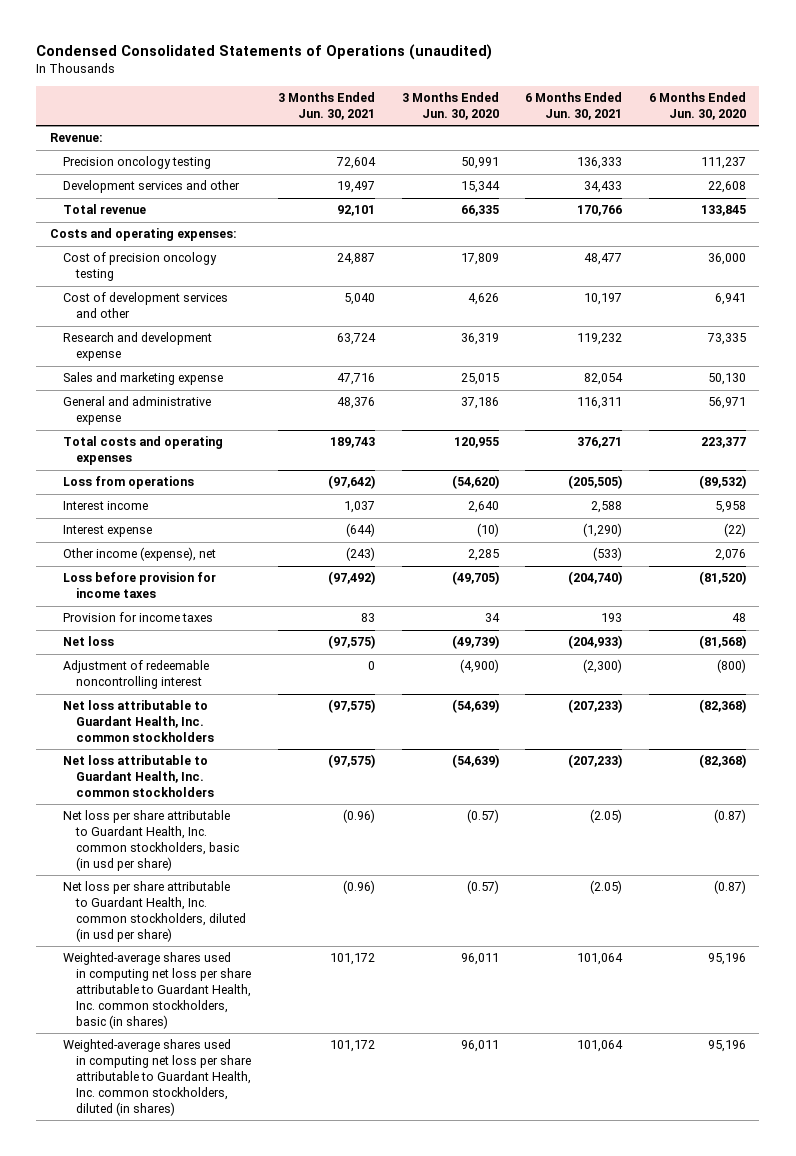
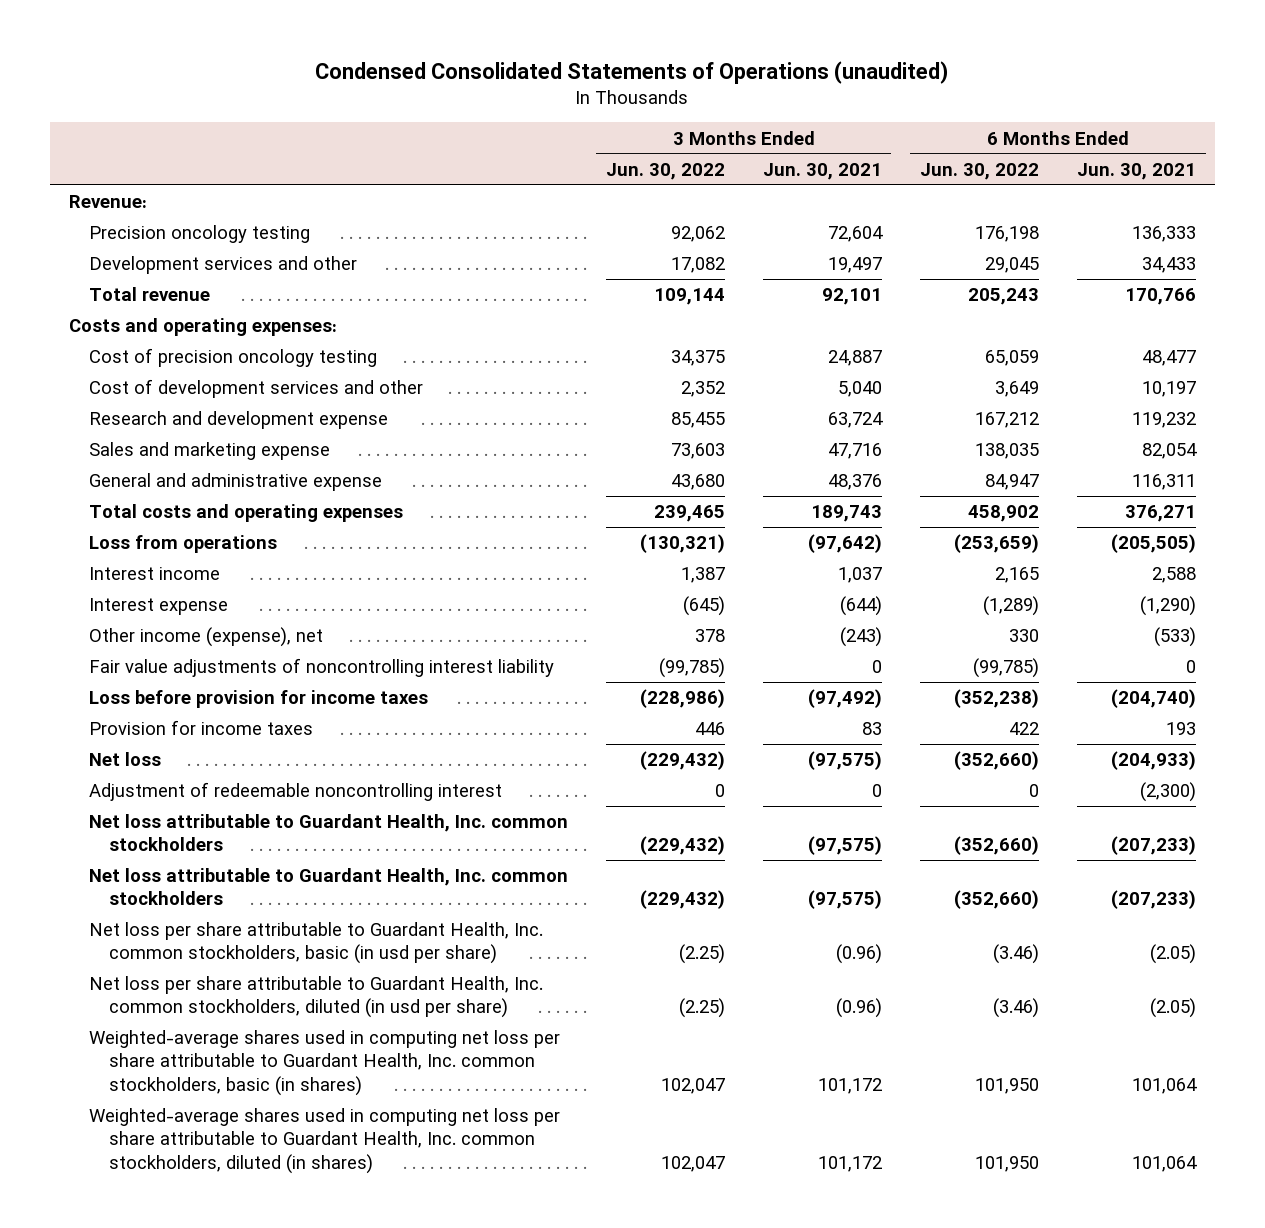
- | 3 Months Ended Jun. 30, 2021 | 3 Months Ended Jun. 30, 2020 | 6 Months Ended Jun. 30, 2021 | 6 Months Ended Jun. 30, 2020
+ | 3 Months Ended Jun. 30, 2022 | 3 Months Ended Jun. 30, 2021 | 6 Months Ended Jun. 30, 2022 | 6 Months Ended Jun. 30, 2021
+ Fair value adjustments of noncontrolling interest liability | (99,785) | 0 | (99,785) | 0

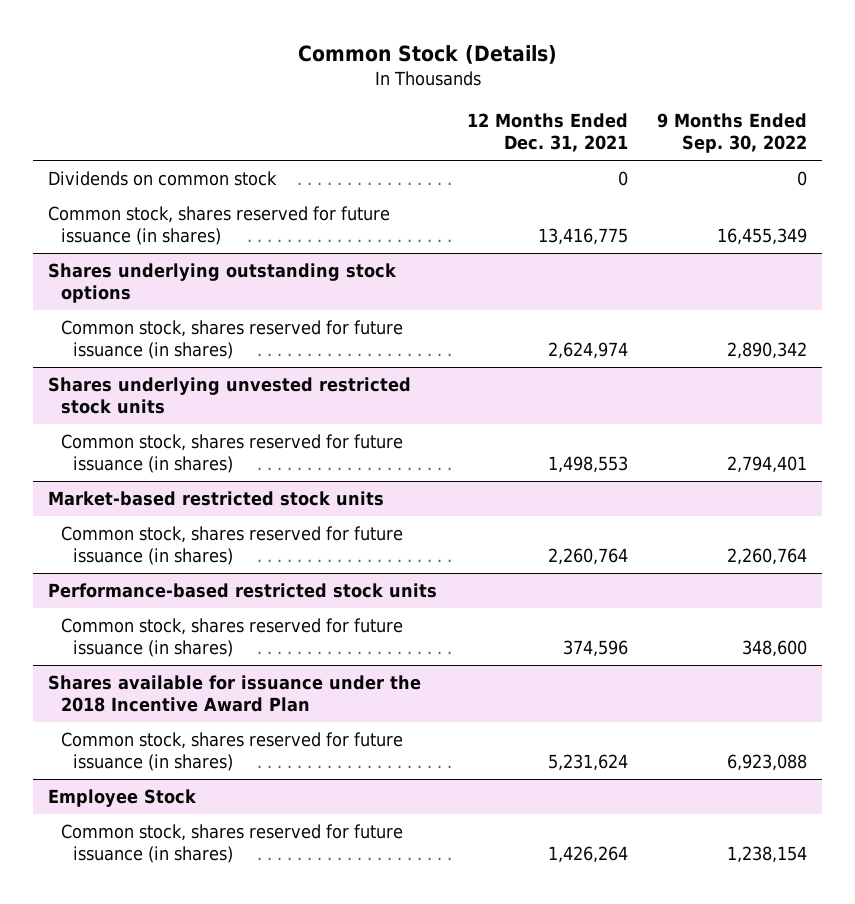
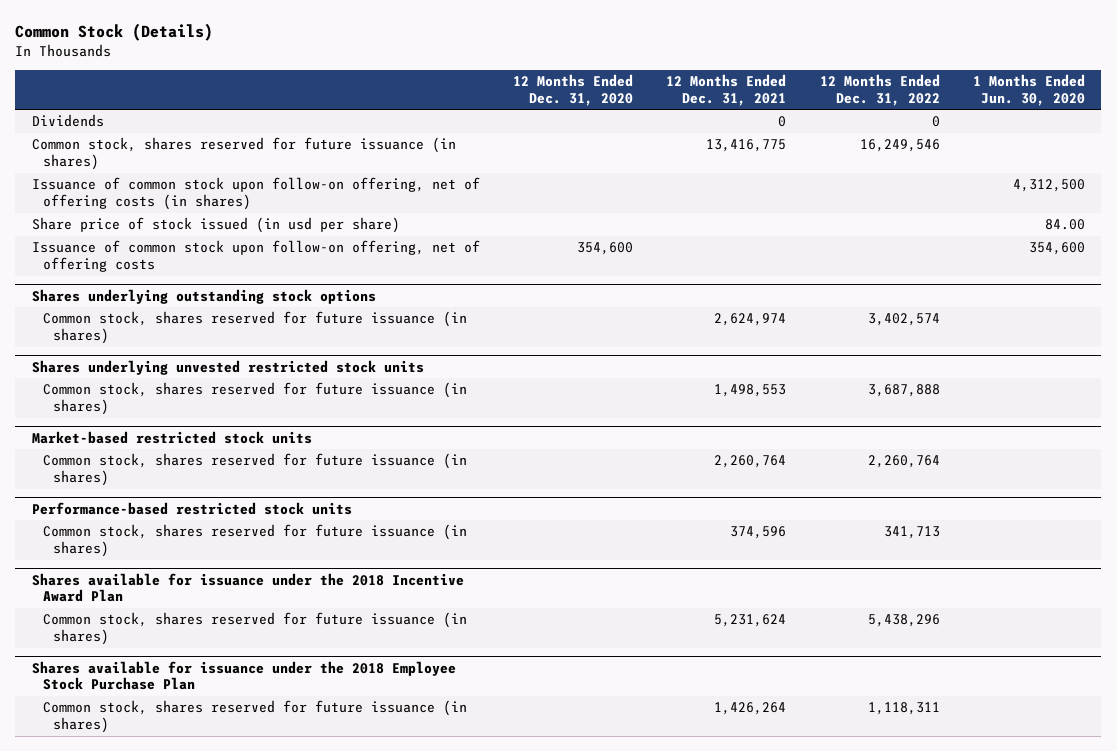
- | 12 Months Ended Dec. 31, 2021 | 9 Months Ended Sep. 30, 2022
+ | 12 Months Ended Dec. 31, 2020 | 12 Months Ended Dec. 31, 2021 | 12 Months Ended Dec. 31, 2022 | 1 Months Ended Jun. 30, 2020
- Dividends on common stock | 0 | 0
+ Dividends | | 0 | 0 |
+ Issuance of common stock upon follow-on offering, net of offering costs (in shares) | | | | 4,312,500
+ Share price of stock issued (in usd per share) | | | | 84.00
+ Issuance of common stock upon follow-on offering, net of offering costs | 354,600 | | | 354,600
- Employee Stock
+ Shares available for issuance under the 2018 Employee Stock Purchase Plan

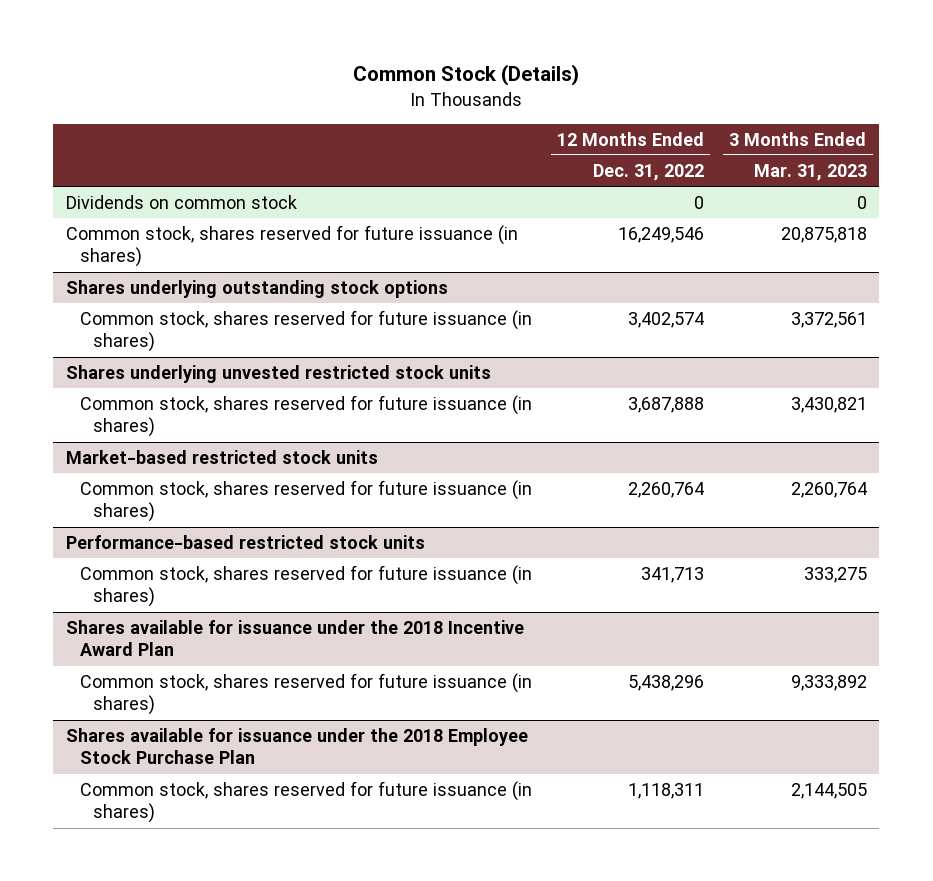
- | 12 Months Ended Dec. 31, 2020 | 12 Months Ended Dec. 31, 2021 | 12 Months Ended Dec. 31, 2022 | 1 Months Ended Jun. 30, 2020
+ | 12 Months Ended Dec. 31, 2022 | 3 Months Ended Mar. 31, 2023
- Dividends | | 0 | 0 |
+ Dividends on common stock | 0 | 0
- Issuance of common stock upon follow-on offering, net of offering costs (in shares) | | | | 4,312,500
- Share price of stock issued (in usd per share) | | | | 84.00
- Issuance of common stock upon follow-on offering, net of offering costs | 354,600 | | | 354,600

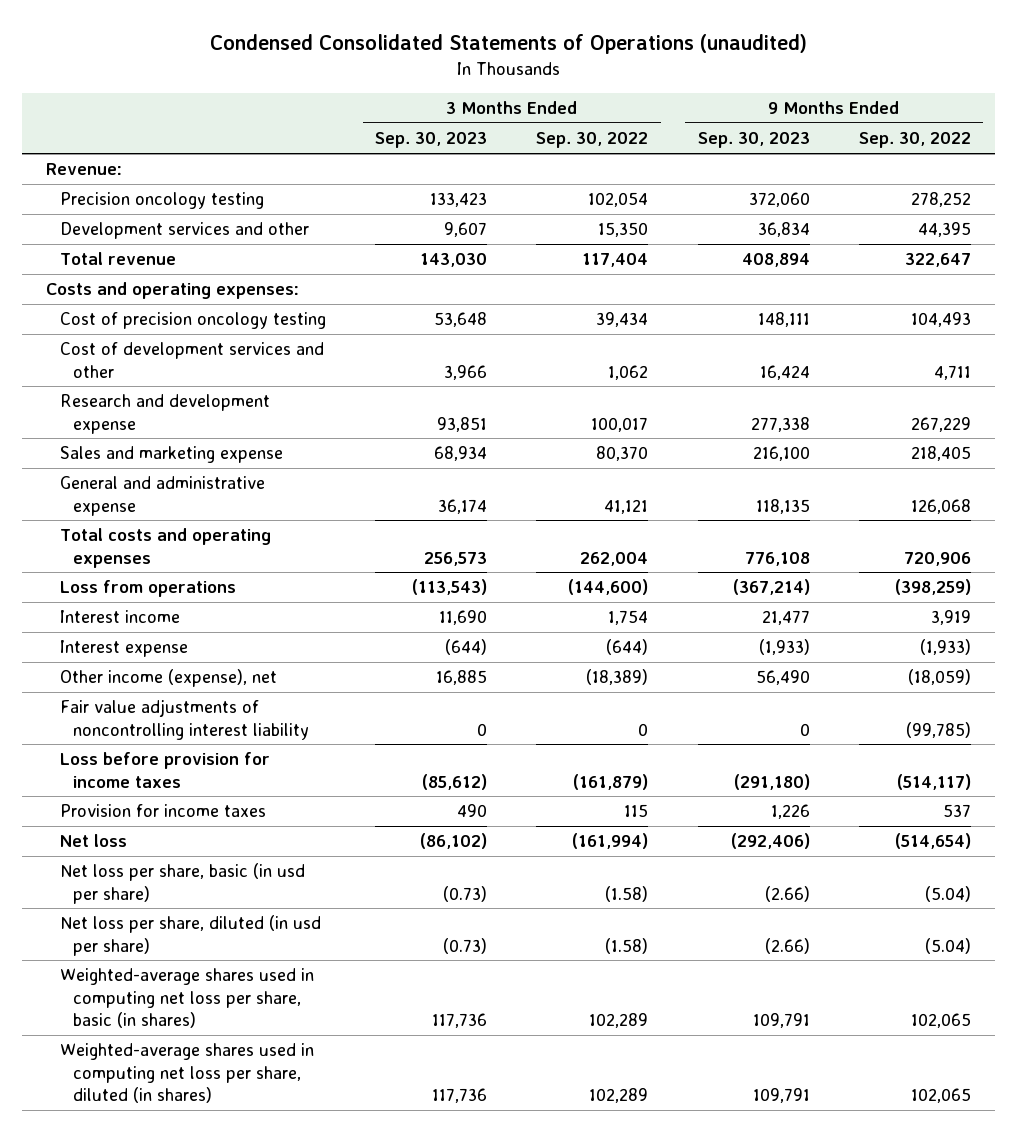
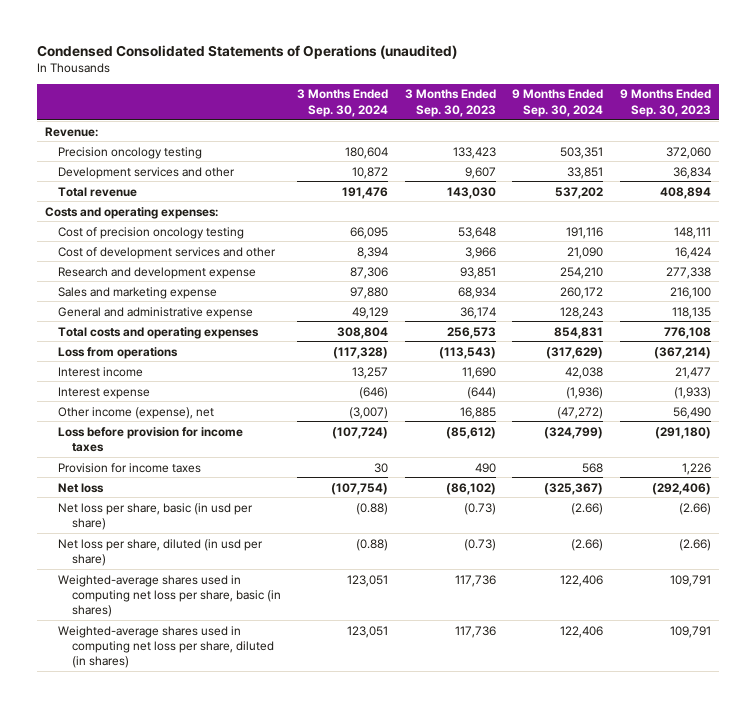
- | 3 Months Ended Sep. 30, 2023 | 3 Months Ended Sep. 30, 2022 | 9 Months Ended Sep. 30, 2023 | 9 Months Ended Sep. 30, 2022
+ | 3 Months Ended Sep. 30, 2024 | 3 Months Ended Sep. 30, 2023 | 9 Months Ended Sep. 30, 2024 | 9 Months Ended Sep. 30, 2023
- Fair value adjustments of noncontrolling interest liability | 0 | 0 | 0 | (99,785)

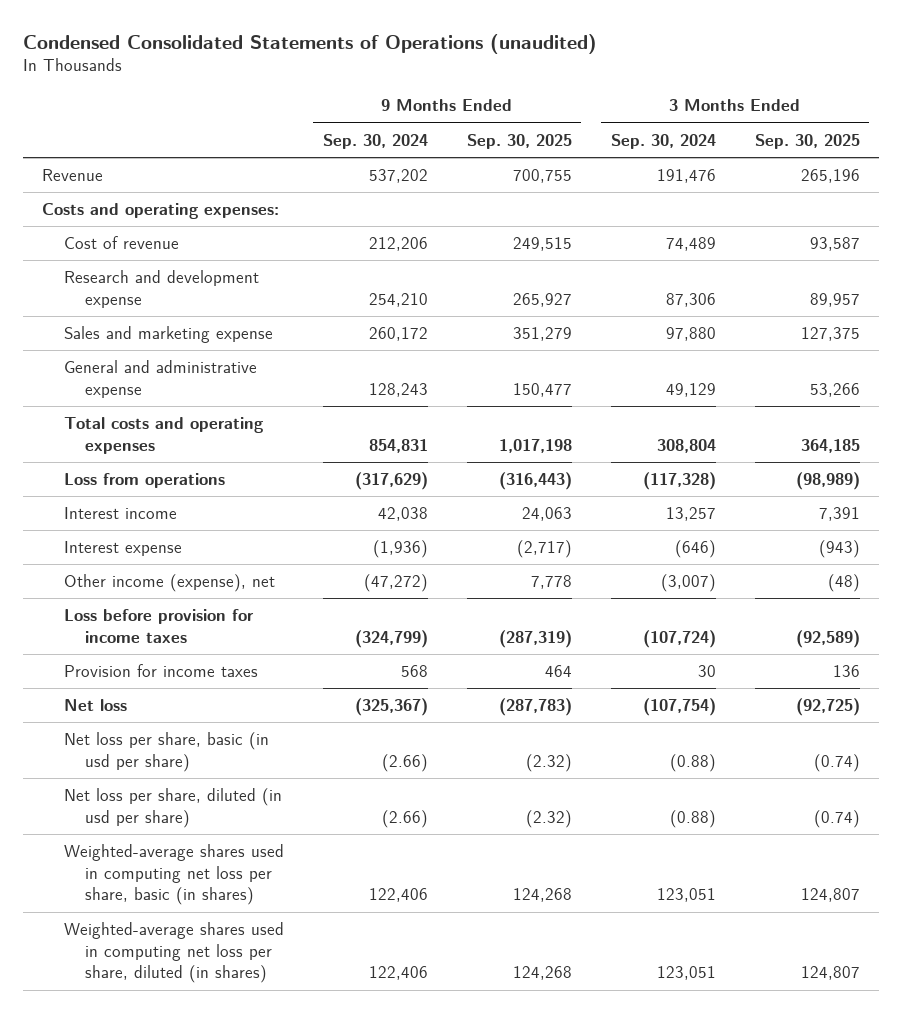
- | 3 Months Ended Sep. 30, 2024 | 3 Months Ended Sep. 30, 2023 | 9 Months Ended Sep. 30, 2024 | 9 Months Ended Sep. 30, 2023
+ | 9 Months Ended Sep. 30, 2024 | 9 Months Ended Sep. 30, 2025 | 3 Months Ended Sep. 30, 2024 | 3 Months Ended Sep. 30, 2025
- Revenue:
- Precision oncology testing | 180,604 | 133,423 | 503,351 | 372,060
- Development services and other | 10,872 | 9,607 | 33,851 | 36,834
- Total revenue | 191,476 | 143,030 | 537,202 | 408,894
+ Revenue | 537,202 | 700,755 | 191,476 | 265,196
- Cost of precision oncology testing | 66,095 | 53,648 | 191,116 | 148,111
- Cost of development services and other | 8,394 | 3,966 | 21,090 | 16,424
+ Cost of revenue | 212,206 | 249,515 | 74,489 | 93,587

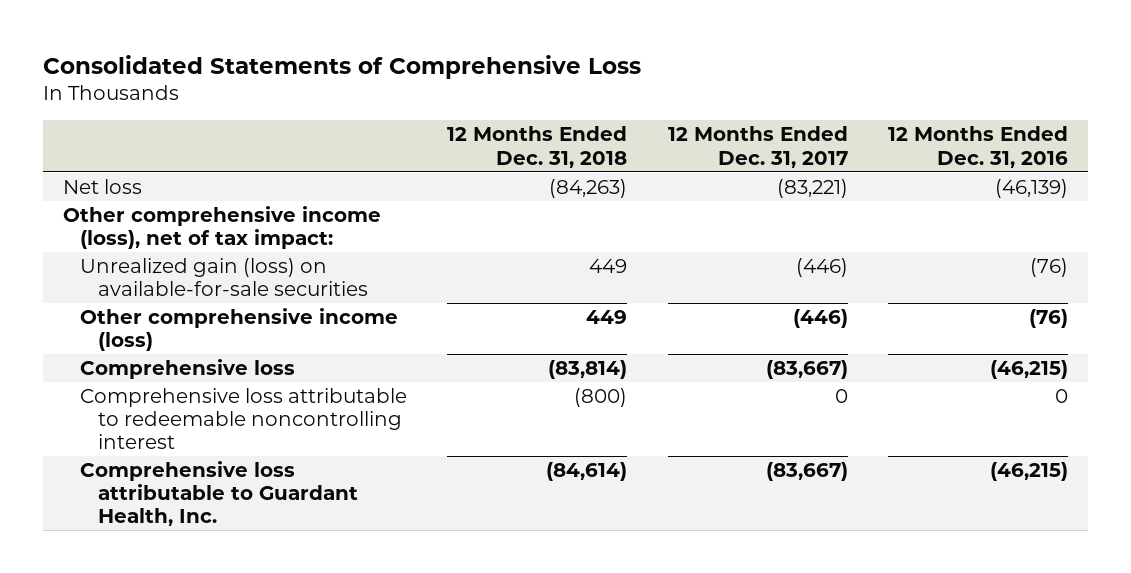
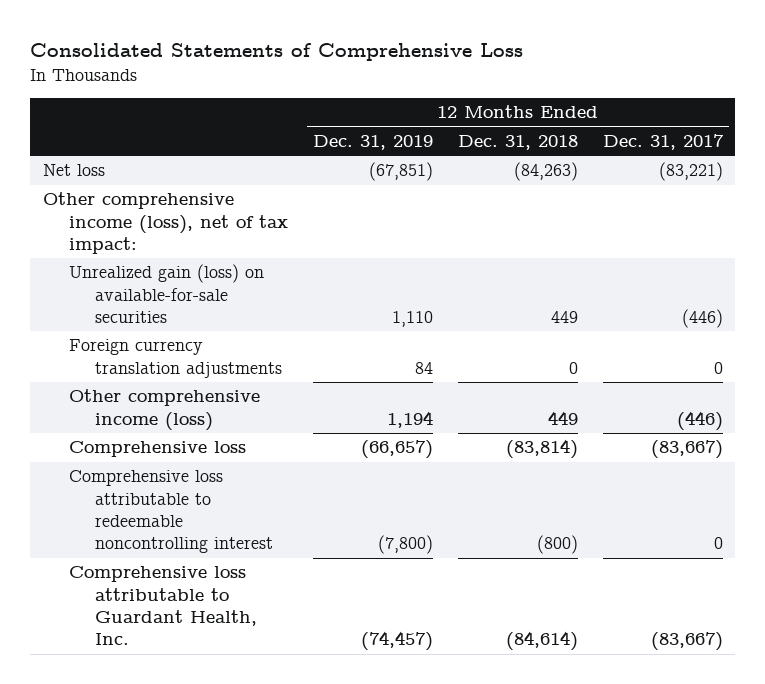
- | 12 Months Ended Dec. 31, 2018 | 12 Months Ended Dec. 31, 2017 | 12 Months Ended Dec. 31, 2016
+ | 12 Months Ended Dec. 31, 2019 | 12 Months Ended Dec. 31, 2018 | 12 Months Ended Dec. 31, 2017
+ Foreign currency translation adjustments | 84 | 0 | 0

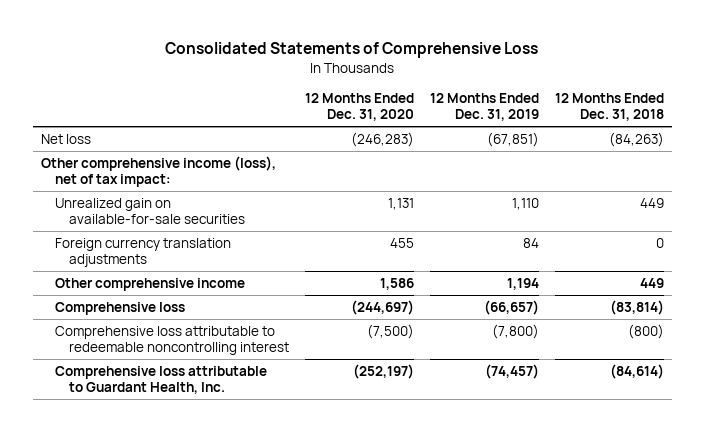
- | 12 Months Ended Dec. 31, 2019 | 12 Months Ended Dec. 31, 2018 | 12 Months Ended Dec. 31, 2017
+ | 12 Months Ended Dec. 31, 2020 | 12 Months Ended Dec. 31, 2019 | 12 Months Ended Dec. 31, 2018
- Unrealized gain (loss) on available-for-sale securities | 1,110 | 449 | (446)
+ Unrealized gain on available-for-sale securities | 1,131 | 1,110 | 449
- Other comprehensive income (loss) | 1,194 | 449 | (446)
+ Other comprehensive income | 1,586 | 1,194 | 449

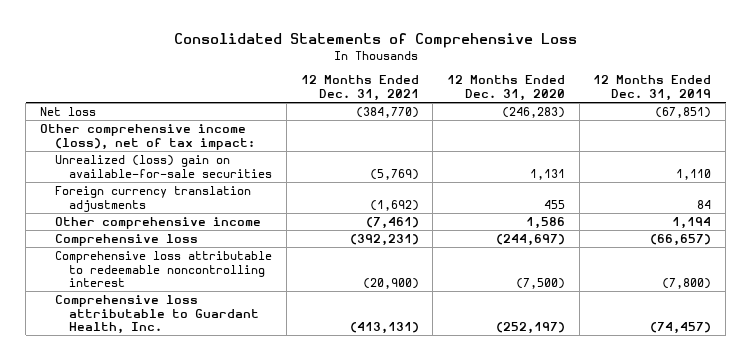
- | 12 Months Ended Dec. 31, 2020 | 12 Months Ended Dec. 31, 2019 | 12 Months Ended Dec. 31, 2018
+ | 12 Months Ended Dec. 31, 2021 | 12 Months Ended Dec. 31, 2020 | 12 Months Ended Dec. 31, 2019
- Unrealized gain on available-for-sale securities | 1,131 | 1,110 | 449
+ Unrealized (loss) gain on available-for-sale securities | (5,769) | 1,131 | 1,110

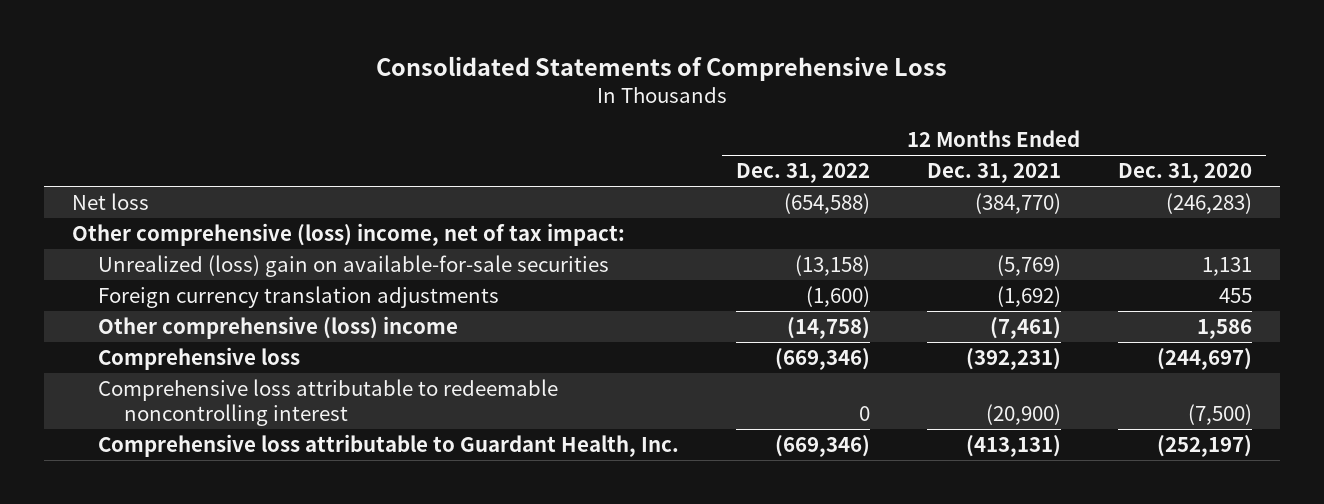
- | 12 Months Ended Dec. 31, 2021 | 12 Months Ended Dec. 31, 2020 | 12 Months Ended Dec. 31, 2019
+ | 12 Months Ended Dec. 31, 2022 | 12 Months Ended Dec. 31, 2021 | 12 Months Ended Dec. 31, 2020
- Other comprehensive income (loss), net of tax impact:
+ Other comprehensive (loss) income, net of tax impact:
- Other comprehensive income | (7,461) | 1,586 | 1,194
+ Other comprehensive (loss) income | (14,758) | (7,461) | 1,586

